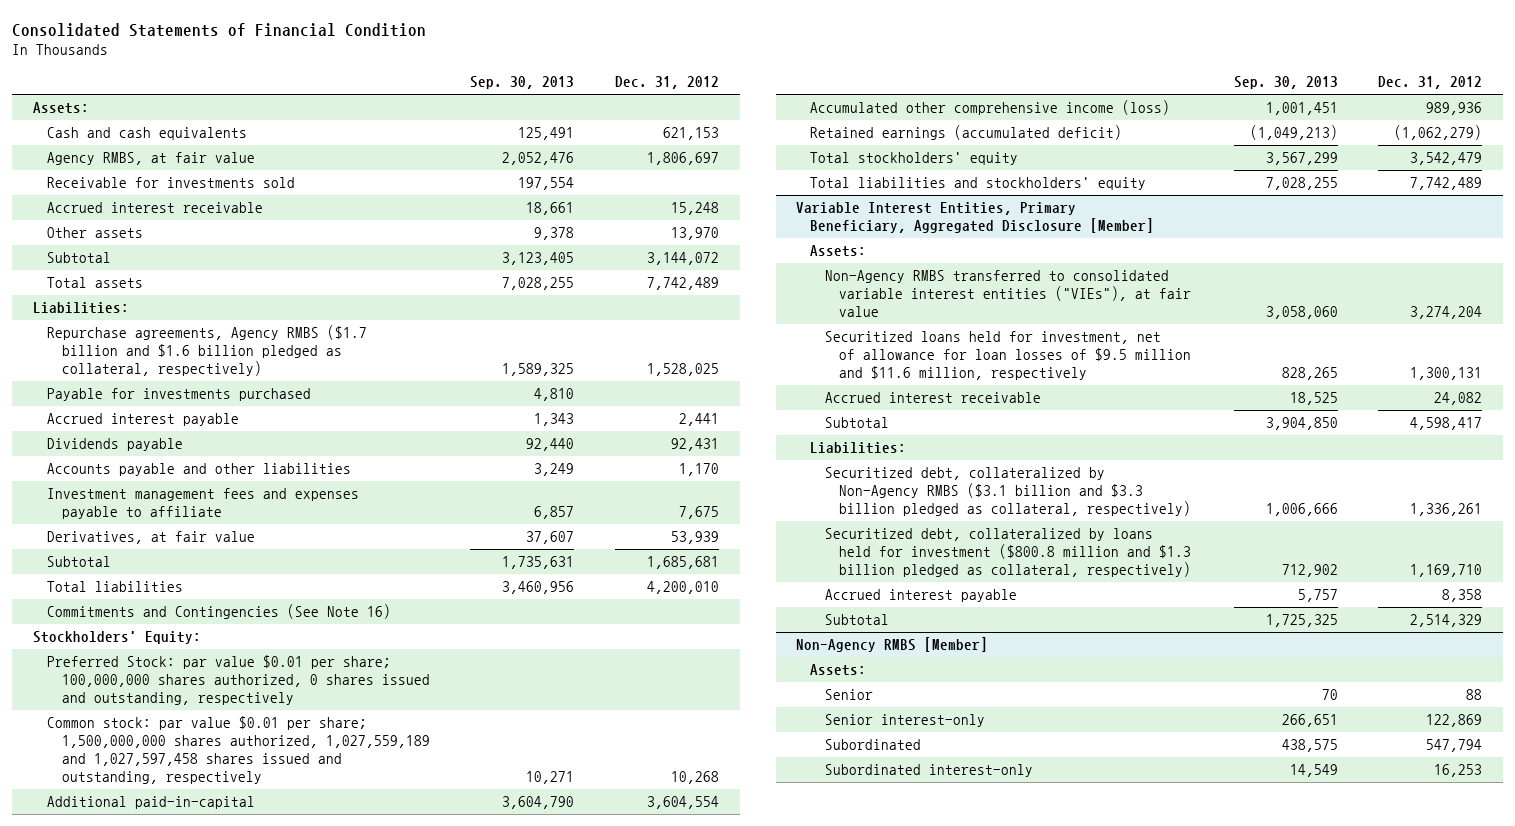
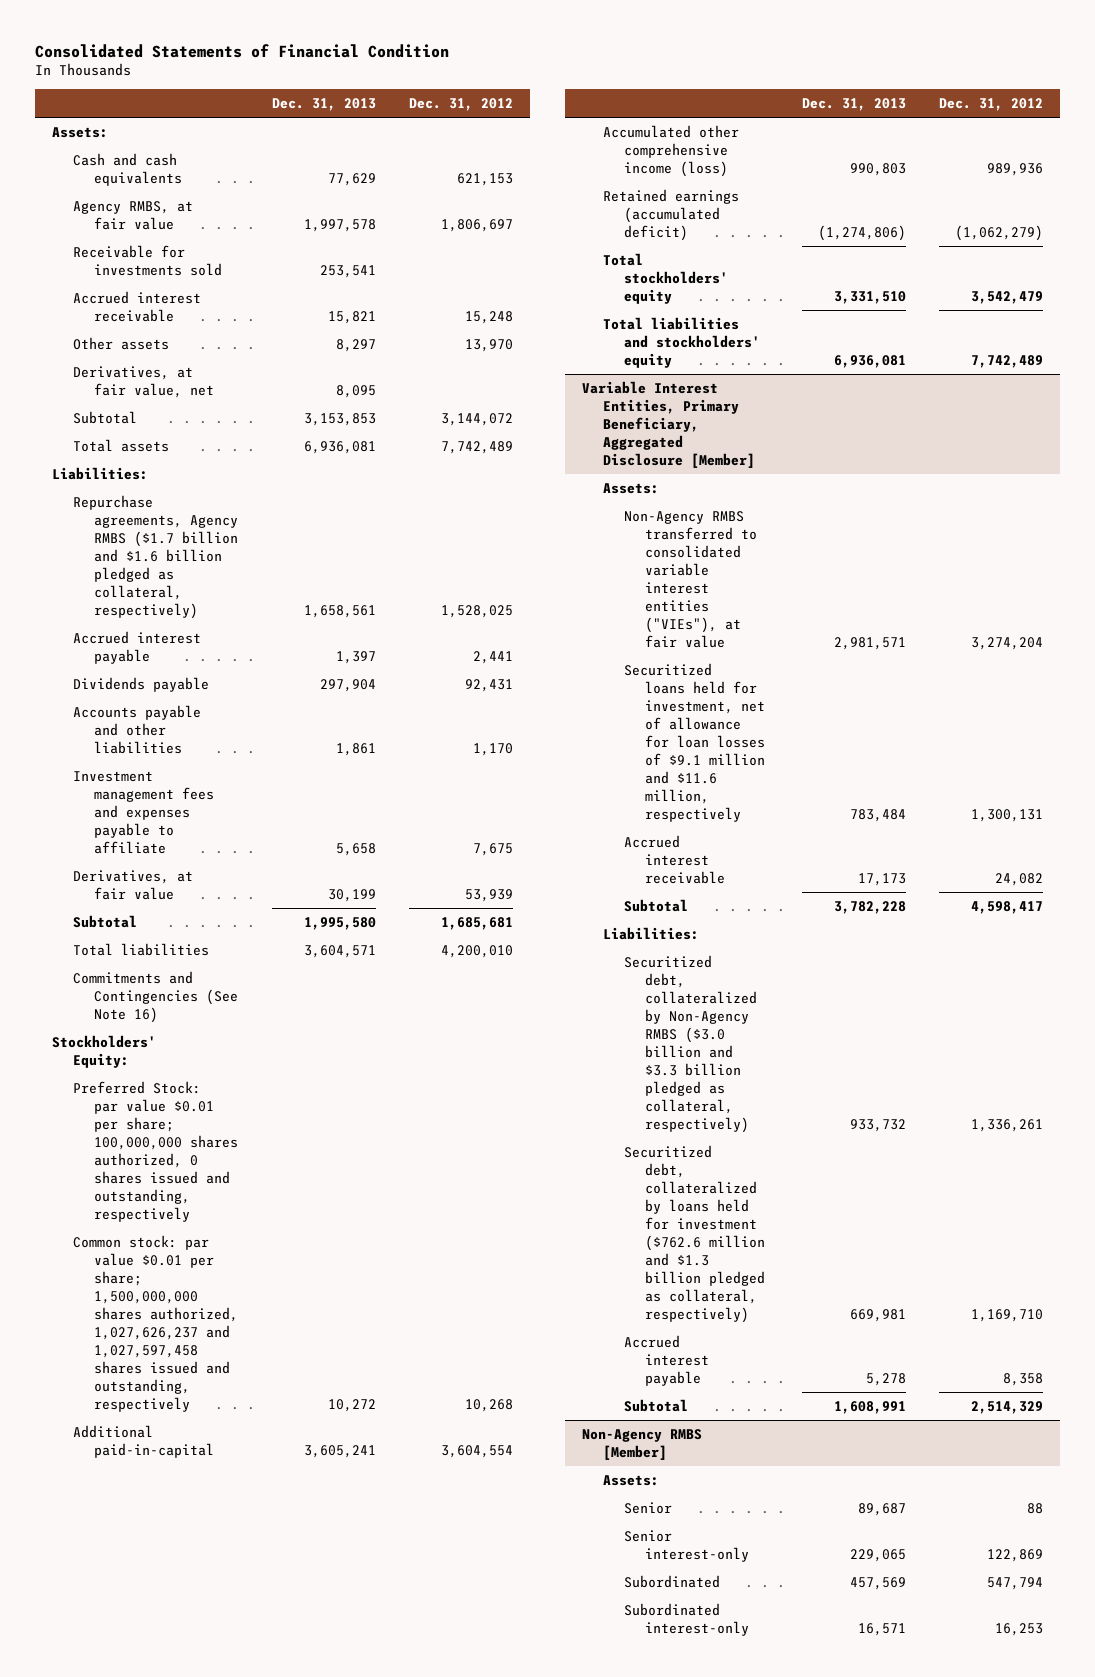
- | Sep. 30, 2013 | Dec. 31, 2012
+ | Dec. 31, 2013 | Dec. 31, 2012
+ Derivatives, at fair value, net | 8,095 |
- Payable for investments purchased | 4,810 |
- Common stock: par value $0.01 per share; 1,500,000,000 shares authorized, 1,027,559,189 and 1,027,597,458 shares issued and outstanding, respectively | 10,271 | 10,268
+ Common stock: par value $0.01 per share; 1,500,000,000 shares authorized, 1,027,626,237 and 1,027,597,458 shares issued and outstanding, respectively | 10,272 | 10,268
@ Variable Interest Entities, Primary Beneficiary, Aggregated Disclosure [Member]
- Securitized loans held for investment, net of allowance for loan losses of $9.5 million and $11.6 million, respectively | 828,265 | 1,300,131
+ Securitized loans held for investment, net of allowance for loan losses of $9.1 million and $11.6 million, respectively | 783,484 | 1,300,131
- Securitized debt, collateralized by Non-Agency RMBS ($3.1 billion and $3.3 billion pledged as collateral, respectively) | 1,006,666 | 1,336,261
- Securitized debt, collateralized by loans held for investment ($800.8 million and $1.3 billion pledged as collateral, respectively) | 712,902 | 1,169,710
+ Securitized debt, collateralized by Non-Agency RMBS ($3.0 billion and $3.3 billion pledged as collateral, respectively) | 933,732 | 1,336,261
+ Securitized debt, collateralized by loans held for investment ($762.6 million and $1.3 billion pledged as collateral, respectively) | 669,981 | 1,169,710

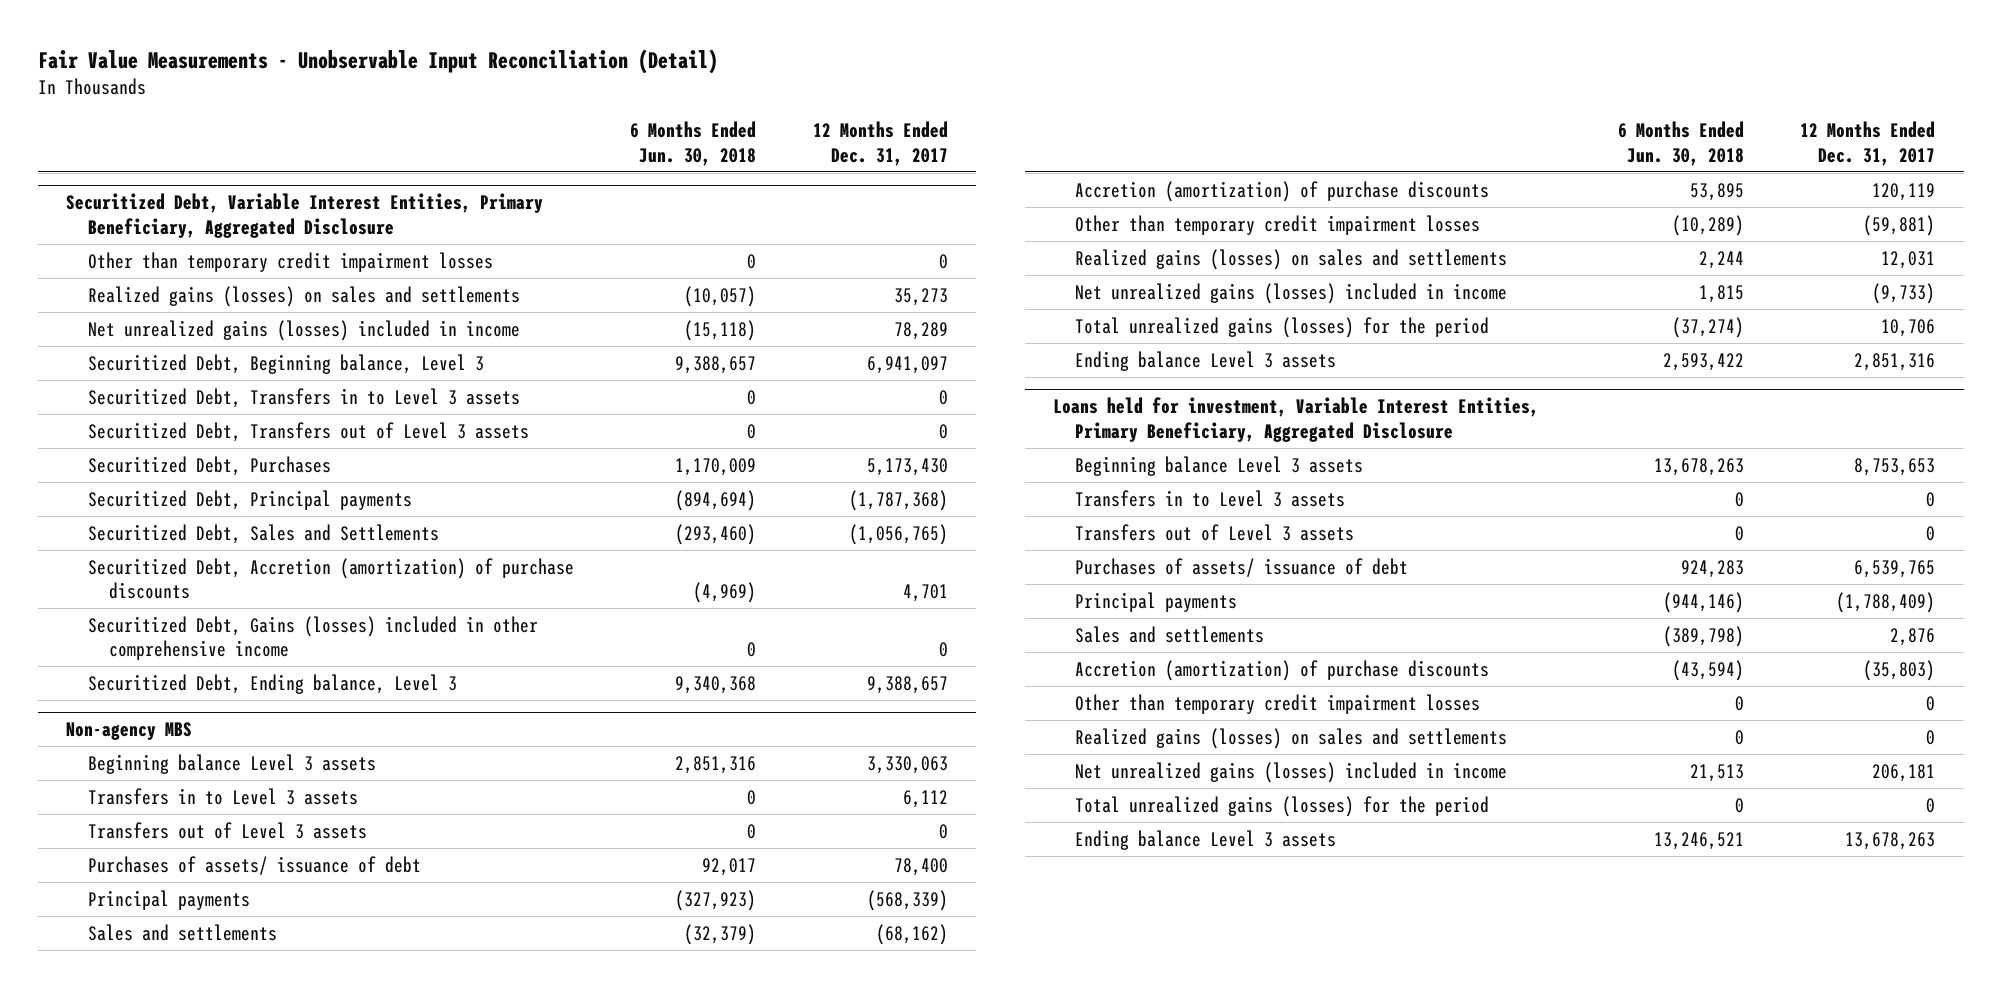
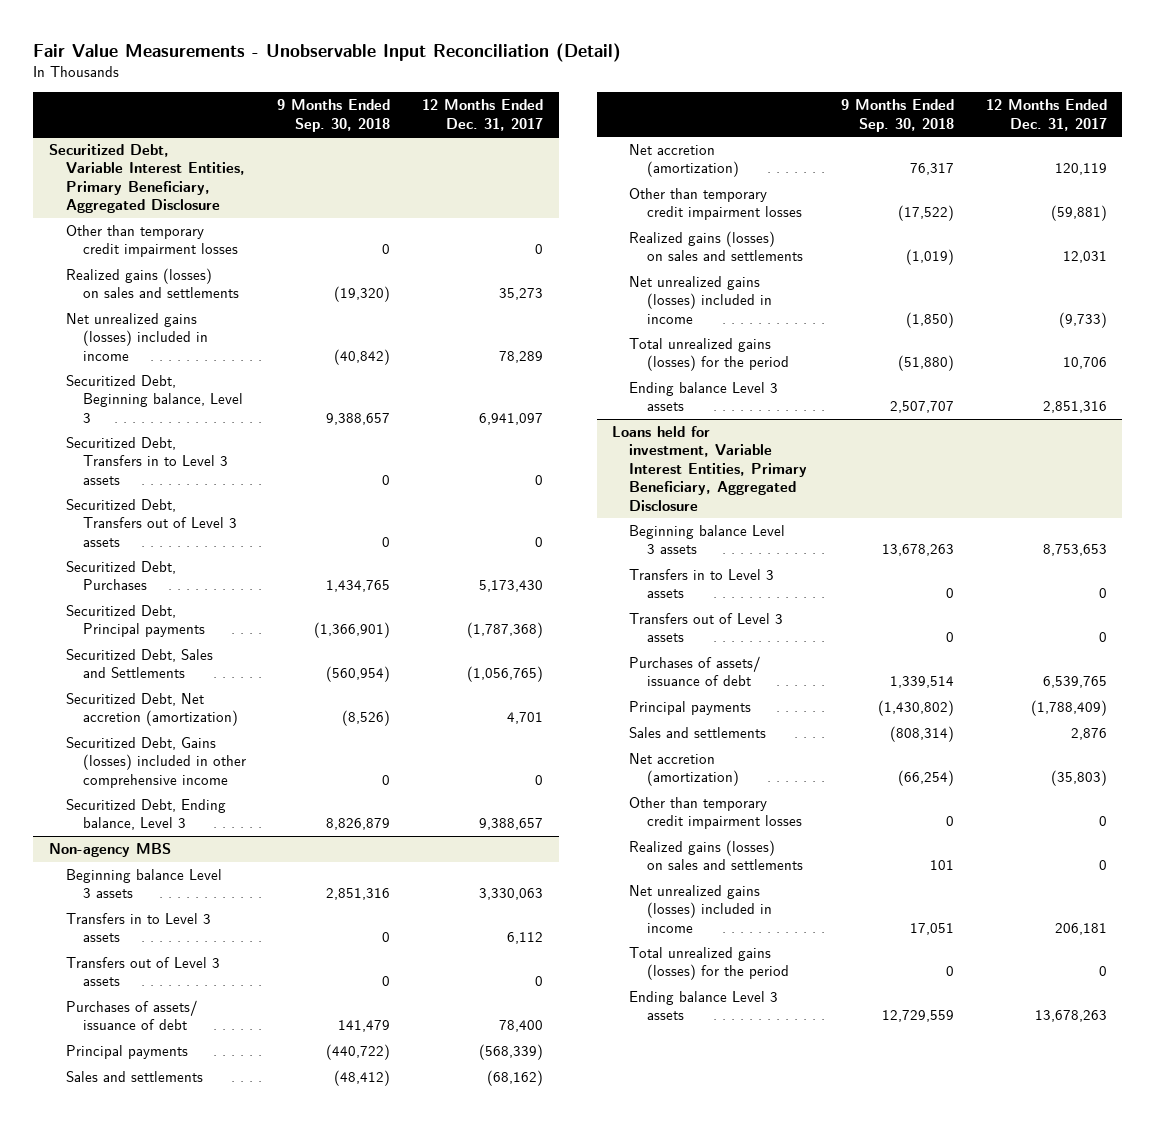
- | 6 Months Ended Jun. 30, 2018 | 12 Months Ended Dec. 31, 2017
+ | 9 Months Ended Sep. 30, 2018 | 12 Months Ended Dec. 31, 2017
@ Securitized Debt, Variable Interest Entities, Primary Beneficiary, Aggregated Disclosure
- Securitized Debt, Accretion (amortization) of purchase discounts | (4,969) | 4,701
+ Securitized Debt, Net accretion (amortization) | (8,526) | 4,701
@ Non-agency MBS
- Accretion (amortization) of purchase discounts | 53,895 | 120,119
+ Net accretion (amortization) | 76,317 | 120,119
@ Loans held for investment, Variable Interest Entities, Primary Beneficiary, Aggregated Disclosure
- Accretion (amortization) of purchase discounts | (43,594) | (35,803)
+ Net accretion (amortization) | (66,254) | (35,803)

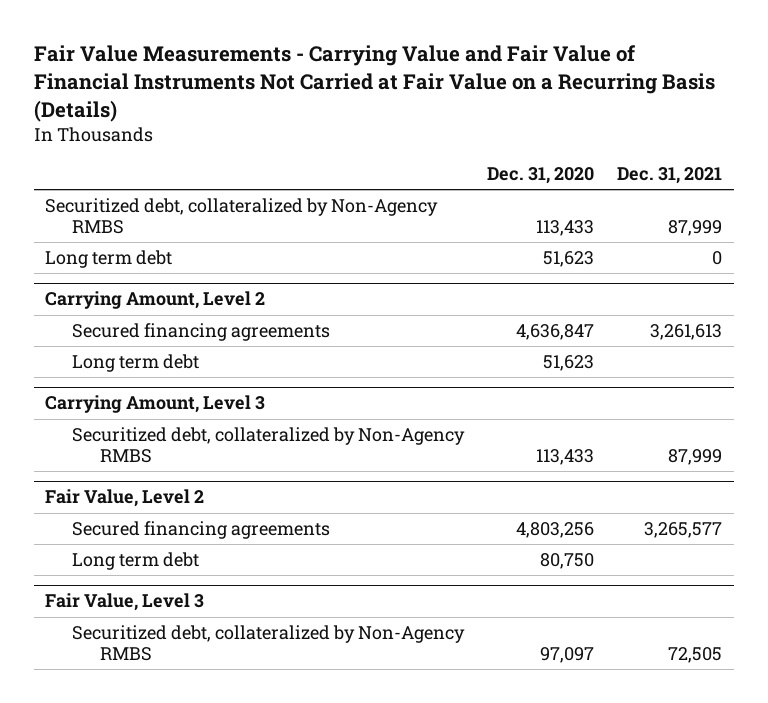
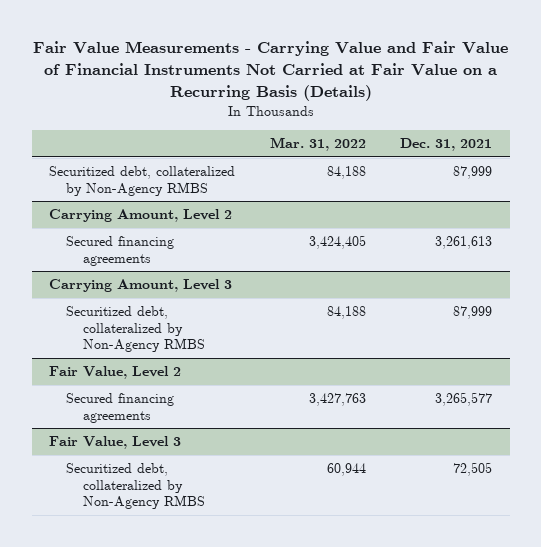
- | Dec. 31, 2020 | Dec. 31, 2021
+ | Mar. 31, 2022 | Dec. 31, 2021
- Long term debt | 51,623 | 0
@ Carrying Amount, Level 2
- Long term debt | 51,623 |
@ Fair Value, Level 2
- Long term debt | 80,750 |

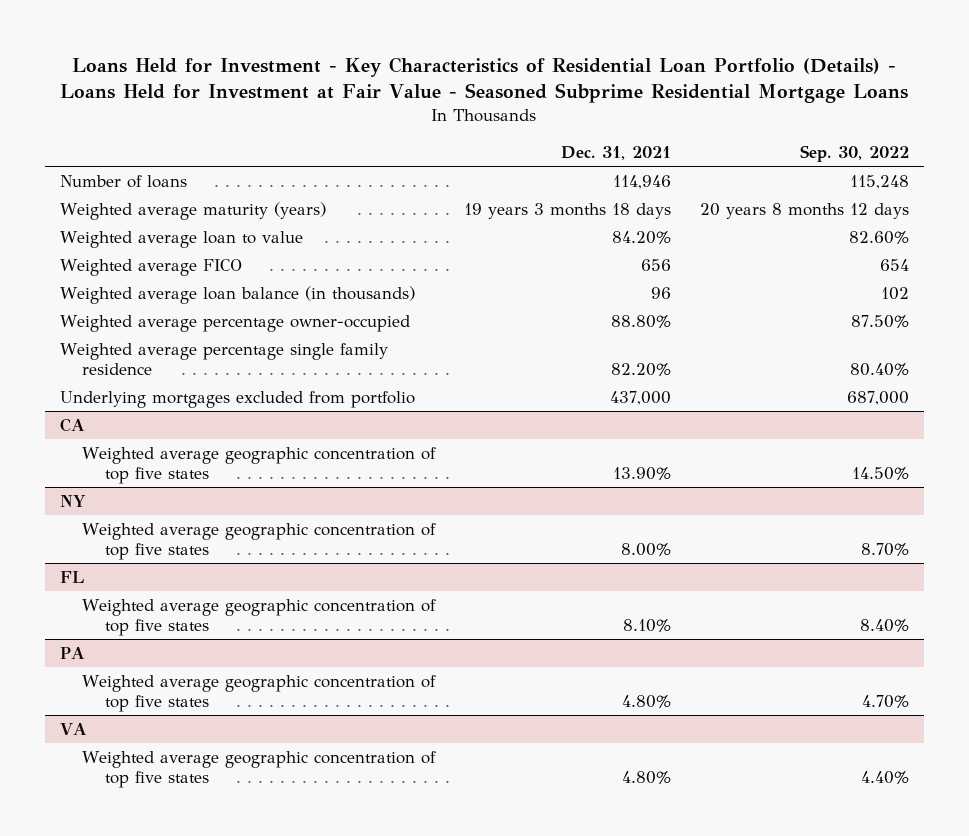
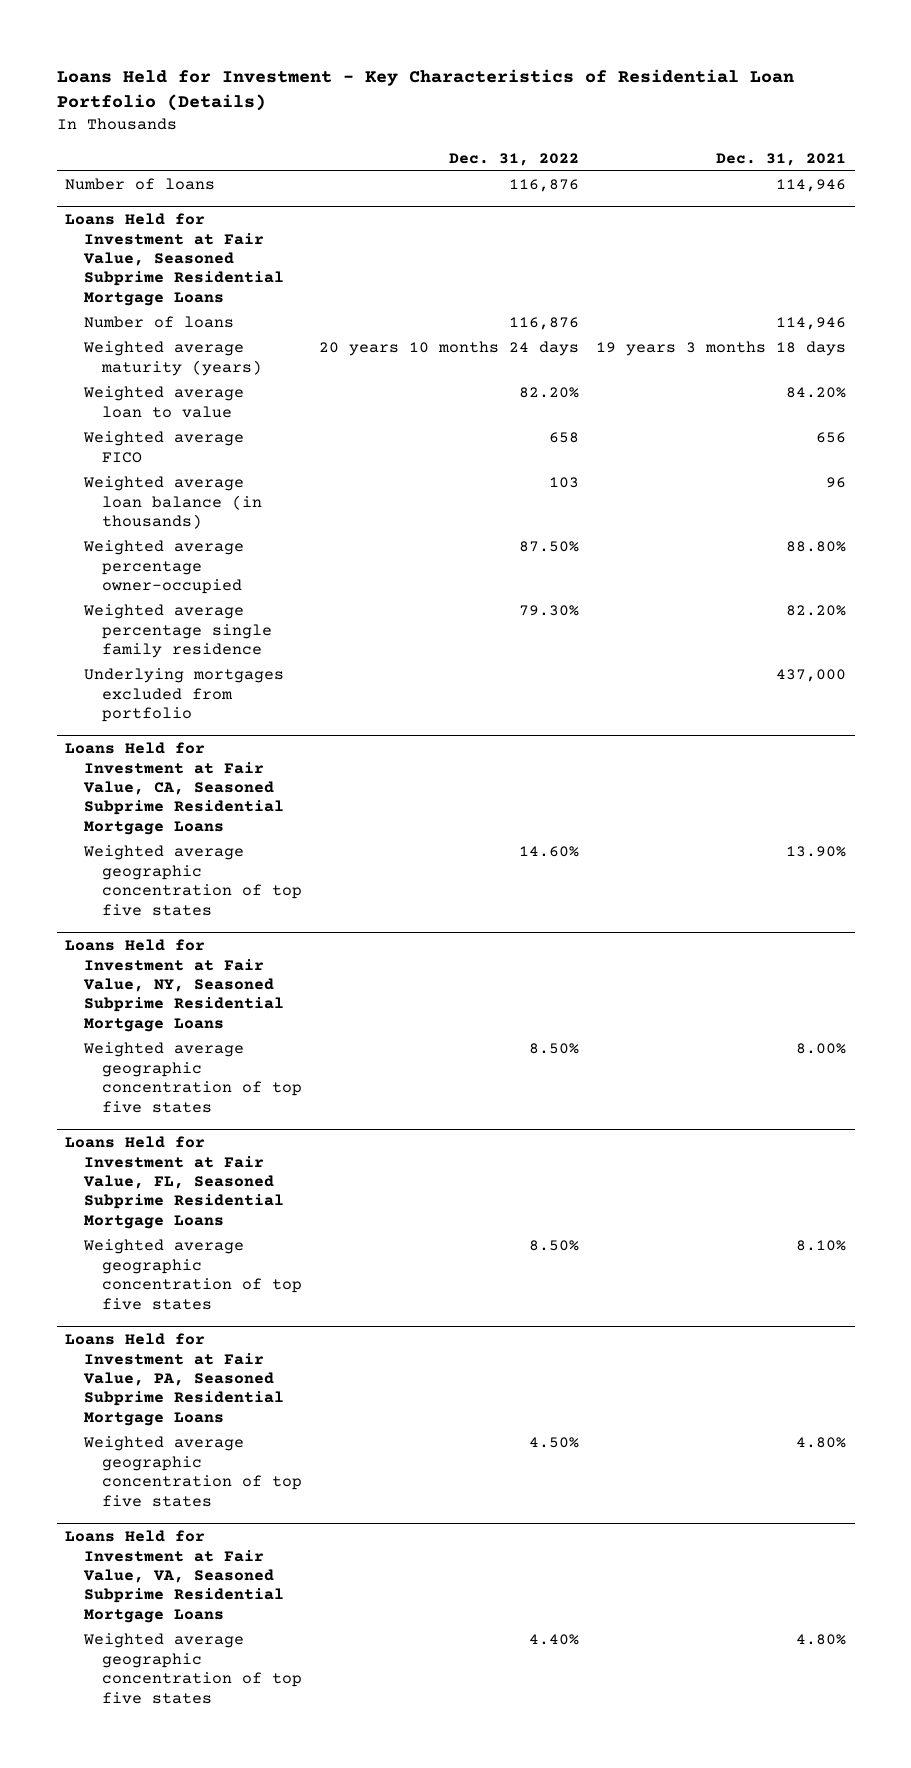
- Loans Held for Investment - Key Characteristics of Residential Loan Portfolio (Details) - Loans Held for Investment at Fair Value - Seasoned Subprime Residential Mortgage Loans
+ Loans Held for Investment - Key Characteristics of Residential Loan Portfolio (Details)
- | Dec. 31, 2021 | Sep. 30, 2022
+ | Dec. 31, 2022 | Dec. 31, 2021
+ Loans Held for Investment at Fair Value, Seasoned Subprime Residential Mortgage Loans
+ Number of loans | 116,876 | 114,946
- CA
+ Loans Held for Investment at Fair Value, CA, Seasoned Subprime Residential Mortgage Loans
- NY
+ Loans Held for Investment at Fair Value, NY, Seasoned Subprime Residential Mortgage Loans
- FL
+ Loans Held for Investment at Fair Value, FL, Seasoned Subprime Residential Mortgage Loans
- PA
+ Loans Held for Investment at Fair Value, PA, Seasoned Subprime Residential Mortgage Loans
- VA
+ Loans Held for Investment at Fair Value, VA, Seasoned Subprime Residential Mortgage Loans

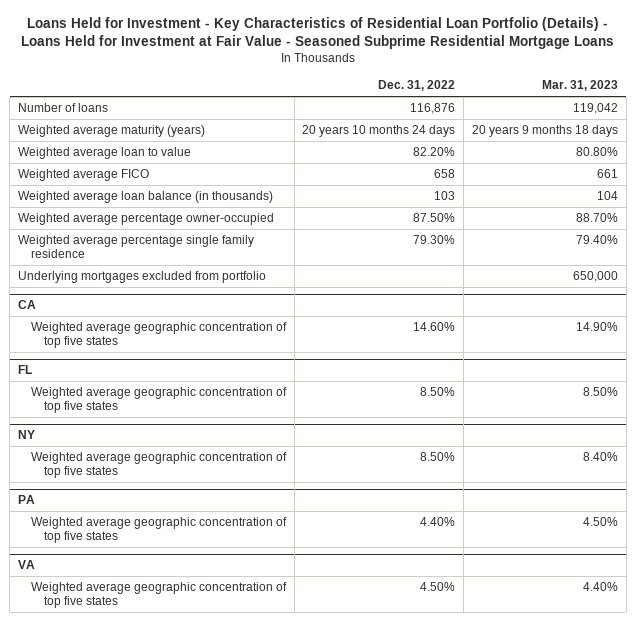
- Loans Held for Investment - Key Characteristics of Residential Loan Portfolio (Details)
+ Loans Held for Investment - Key Characteristics of Residential Loan Portfolio (Details) - Loans Held for Investment at Fair Value - Seasoned Subprime Residential Mortgage Loans
- | Dec. 31, 2022 | Dec. 31, 2021
+ | Dec. 31, 2022 | Mar. 31, 2023
- Loans Held for Investment at Fair Value, Seasoned Subprime Residential Mortgage Loans
- Number of loans | 116,876 | 114,946
- Loans Held for Investment at Fair Value, CA, Seasoned Subprime Residential Mortgage Loans
+ CA
- Loans Held for Investment at Fair Value, NY, Seasoned Subprime Residential Mortgage Loans
+ FL
- Loans Held for Investment at Fair Value, FL, Seasoned Subprime Residential Mortgage Loans
+ NY
- Loans Held for Investment at Fair Value, PA, Seasoned Subprime Residential Mortgage Loans
- Weighted average geographic concentration of top five states | 4.50% | 4.80%
- Loans Held for Investment at Fair Value, VA, Seasoned Subprime Residential Mortgage Loans
+ PA
+ VA
+ Weighted average geographic concentration of top five states | 4.50% | 4.40%

